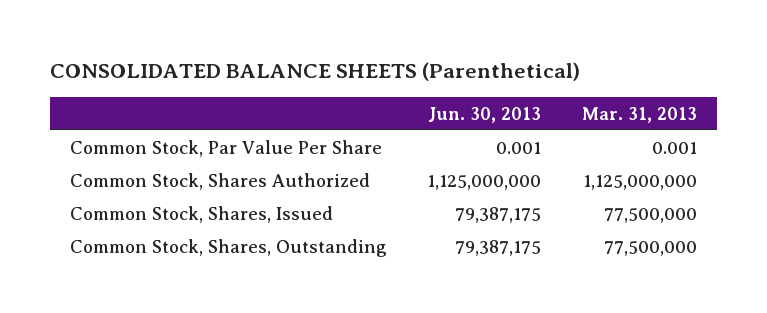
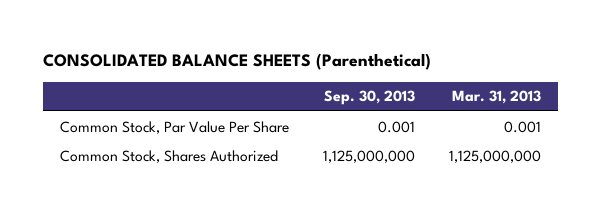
- | Jun. 30, 2013 | Mar. 31, 2013
+ | Sep. 30, 2013 | Mar. 31, 2013
- Common Stock, Shares, Issued | 79,387,175 | 77,500,000
- Common Stock, Shares, Outstanding | 79,387,175 | 77,500,000

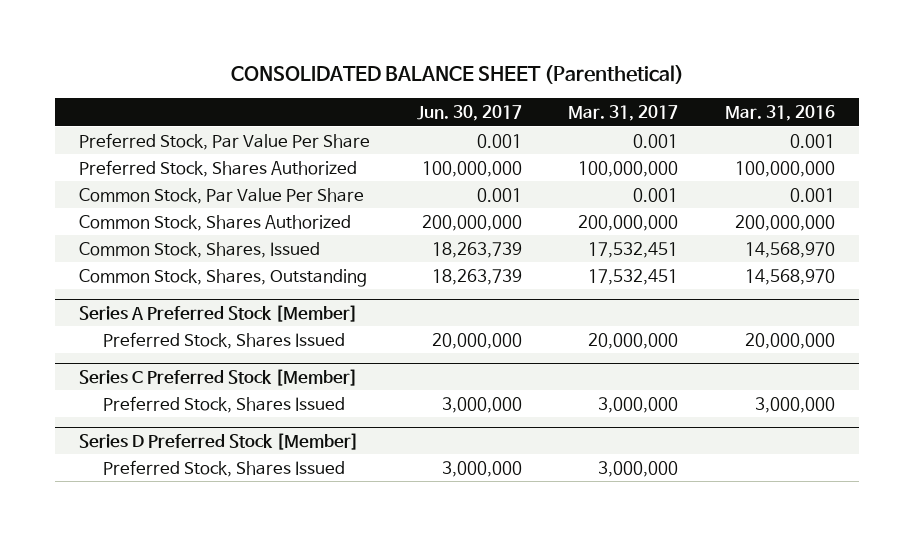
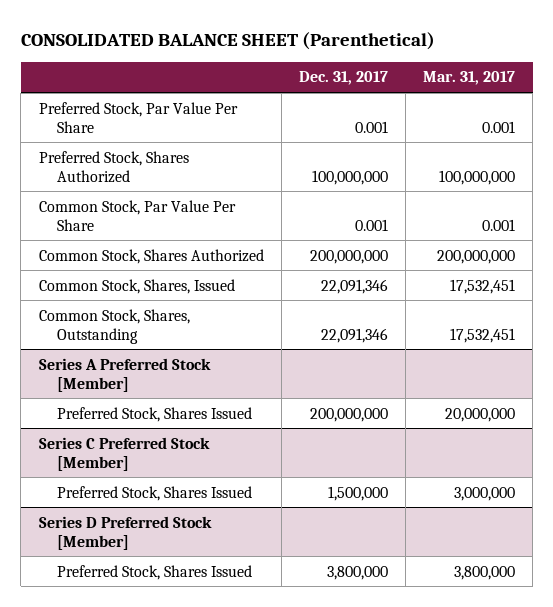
- | Jun. 30, 2017 | Mar. 31, 2017 | Mar. 31, 2016
+ | Dec. 31, 2017 | Mar. 31, 2017
@ Series D Preferred Stock [Member]
- Preferred Stock, Shares Issued | 3,000,000 | 3,000,000 |
+ Preferred Stock, Shares Issued | 3,800,000 | 3,800,000

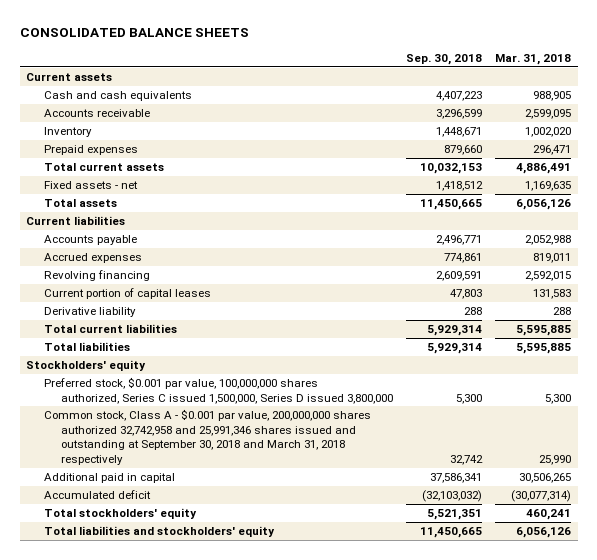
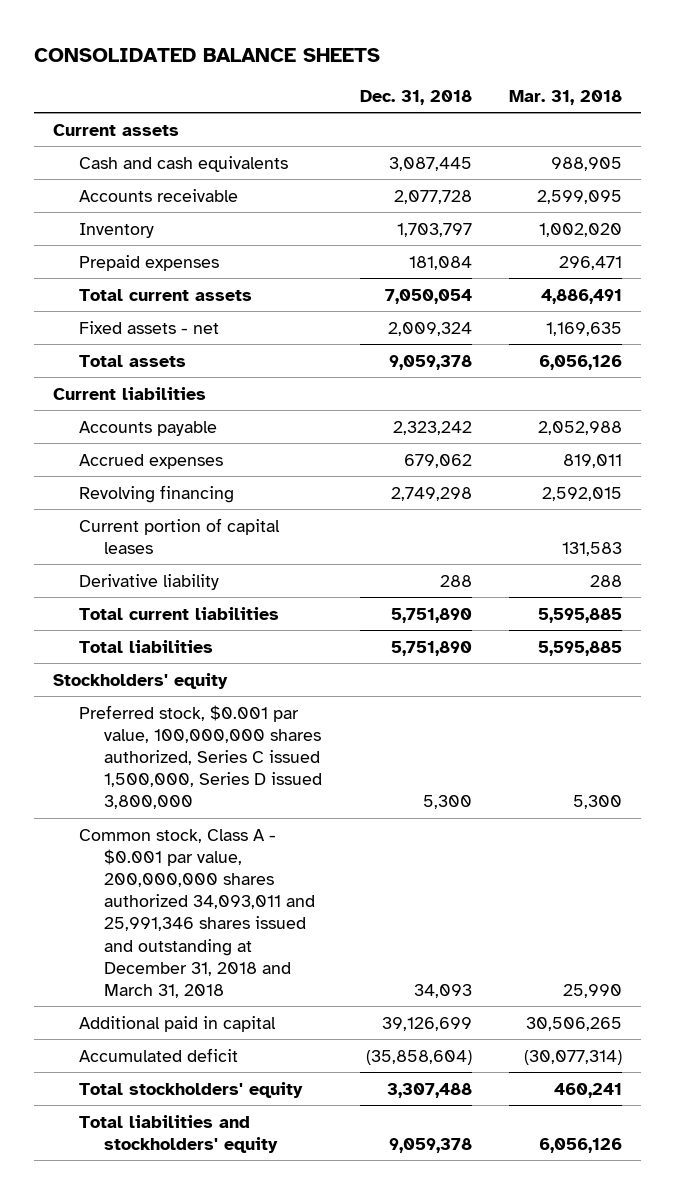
- | Sep. 30, 2018 | Mar. 31, 2018
+ | Dec. 31, 2018 | Mar. 31, 2018
- Common stock, Class A - $0.001 par value, 200,000,000 shares authorized 32,742,958 and 25,991,346 shares issued and outstanding at September 30, 2018 and March 31, 2018 respectively | 32,742 | 25,990
+ Common stock, Class A - $0.001 par value, 200,000,000 shares authorized 34,093,011 and 25,991,346 shares issued and outstanding at December 31, 2018 and March 31, 2018 | 34,093 | 25,990

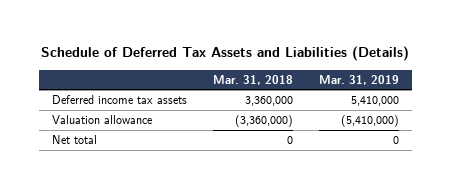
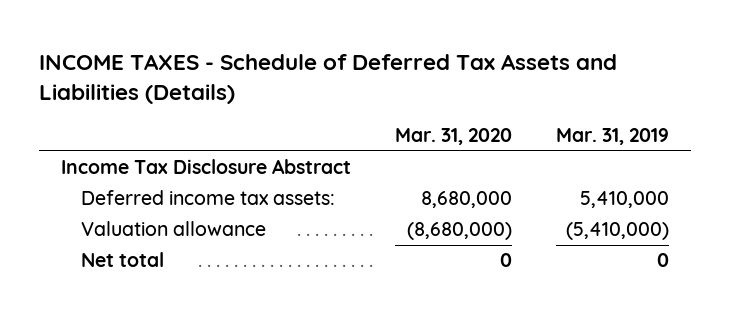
- Schedule of Deferred Tax Assets and Liabilities (Details)
+ INCOME TAXES - Schedule of Deferred Tax Assets and Liabilities (Details)
- | Mar. 31, 2018 | Mar. 31, 2019
+ | Mar. 31, 2020 | Mar. 31, 2019
- Deferred income tax assets | 3,360,000 | 5,410,000
+ Income Tax Disclosure Abstract
+ Deferred income tax assets: | 8,680,000 | 5,410,000

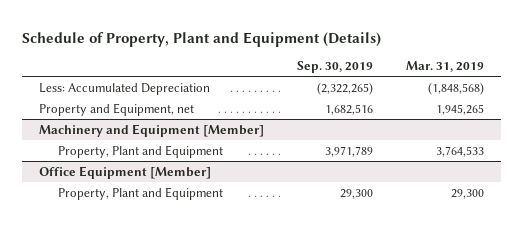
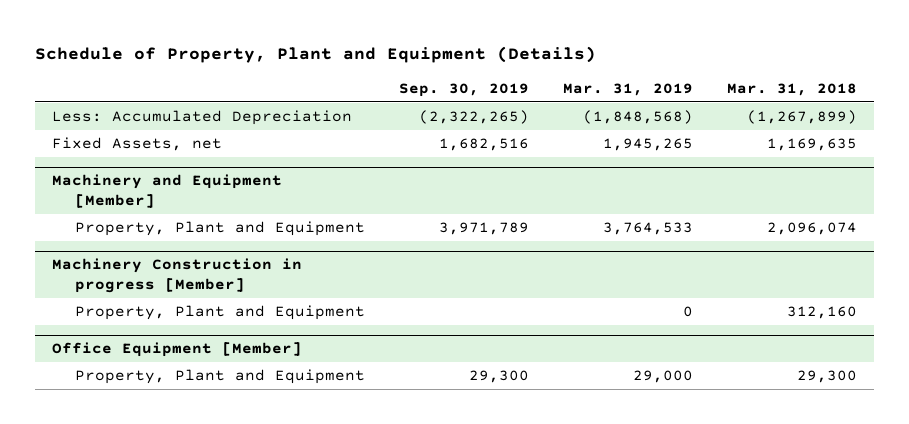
- | Sep. 30, 2019 | Mar. 31, 2019
+ | Sep. 30, 2019 | Mar. 31, 2019 | Mar. 31, 2018
- Property and Equipment, net | 1,682,516 | 1,945,265
+ Fixed Assets, net | 1,682,516 | 1,945,265 | 1,169,635
+ Machinery Construction in progress [Member]
+ Property, Plant and Equipment | | 0 | 312,160
@ Office Equipment [Member]
- Property, Plant and Equipment | 29,300 | 29,300
+ Property, Plant and Equipment | 29,300 | 29,000 | 29,300

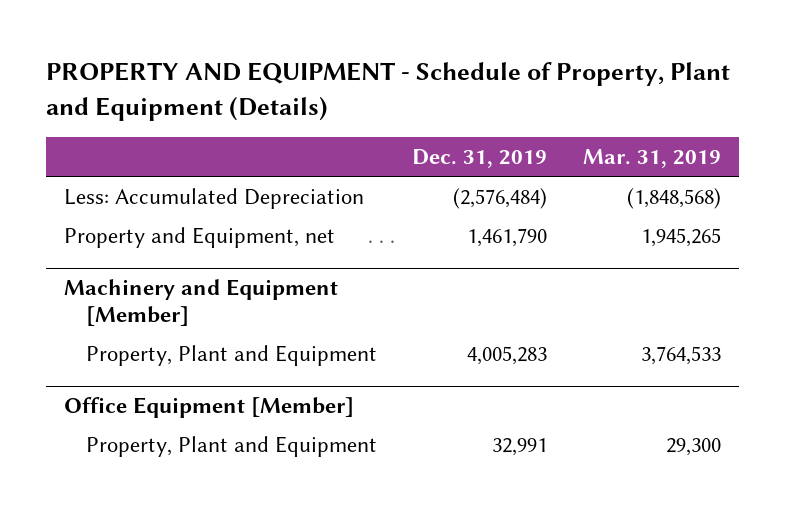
- Schedule of Property, Plant and Equipment (Details)
+ PROPERTY AND EQUIPMENT - Schedule of Property, Plant and Equipment (Details)
- | Sep. 30, 2019 | Mar. 31, 2019 | Mar. 31, 2018
+ | Dec. 31, 2019 | Mar. 31, 2019
- Fixed Assets, net | 1,682,516 | 1,945,265 | 1,169,635
+ Property and Equipment, net | 1,461,790 | 1,945,265
- Machinery Construction in progress [Member]
- Property, Plant and Equipment | | 0 | 312,160
@ Office Equipment [Member]
- Property, Plant and Equipment | 29,300 | 29,000 | 29,300
+ Property, Plant and Equipment | 32,991 | 29,300

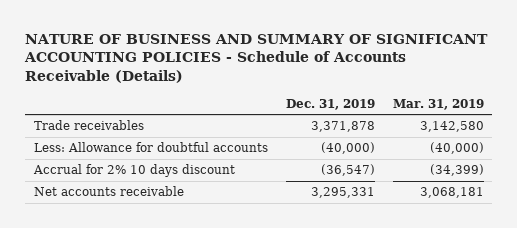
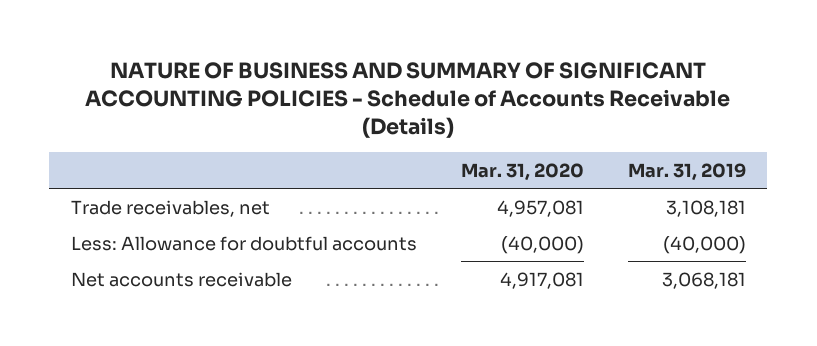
- | Dec. 31, 2019 | Mar. 31, 2019
+ | Mar. 31, 2020 | Mar. 31, 2019
- Trade receivables | 3,371,878 | 3,142,580
+ Trade receivables, net | 4,957,081 | 3,108,181
- Accrual for 2% 10 days discount | (36,547) | (34,399)

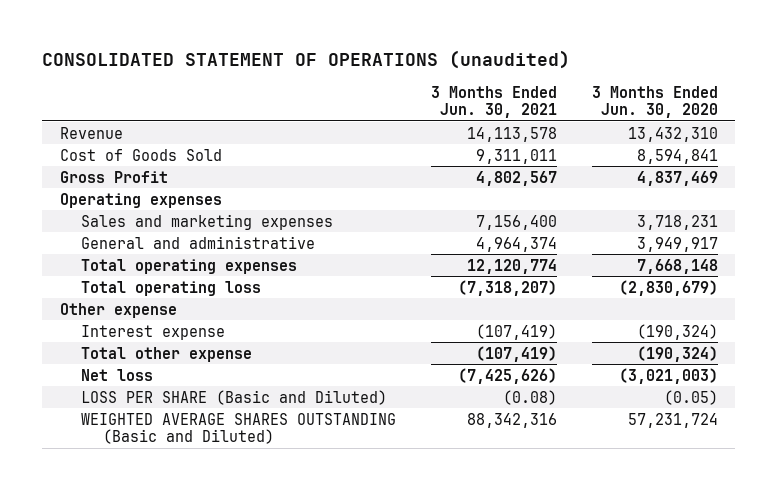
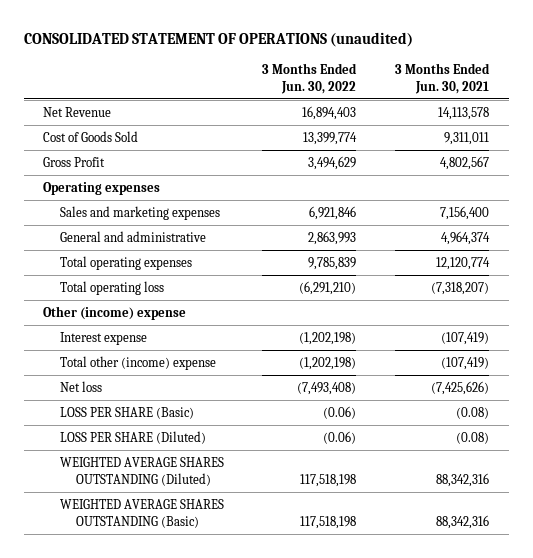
- | 3 Months Ended Jun. 30, 2021 | 3 Months Ended Jun. 30, 2020
+ | 3 Months Ended Jun. 30, 2022 | 3 Months Ended Jun. 30, 2021
- Revenue | 14,113,578 | 13,432,310
+ Net Revenue | 16,894,403 | 14,113,578
- Other expense
+ Other (income) expense
- Total other expense | (107,419) | (190,324)
+ Total other (income) expense | (1,202,198) | (107,419)
- LOSS PER SHARE (Basic and Diluted) | (0.08) | (0.05)
- WEIGHTED AVERAGE SHARES OUTSTANDING (Basic and Diluted) | 88,342,316 | 57,231,724
+ LOSS PER SHARE (Basic) | (0.06) | (0.08)
+ LOSS PER SHARE (Diluted) | (0.06) | (0.08)
+ WEIGHTED AVERAGE SHARES OUTSTANDING (Diluted) | 117,518,198 | 88,342,316
+ WEIGHTED AVERAGE SHARES OUTSTANDING (Basic) | 117,518,198 | 88,342,316

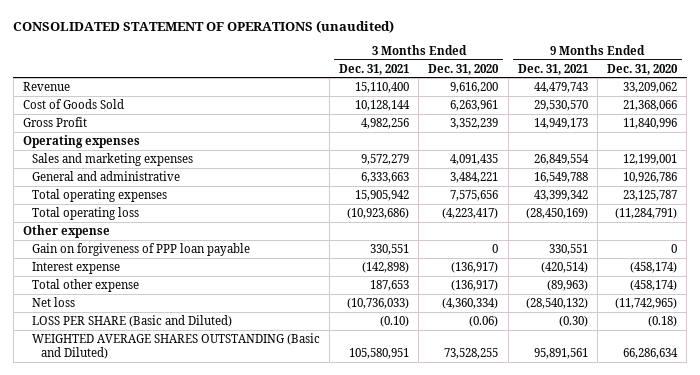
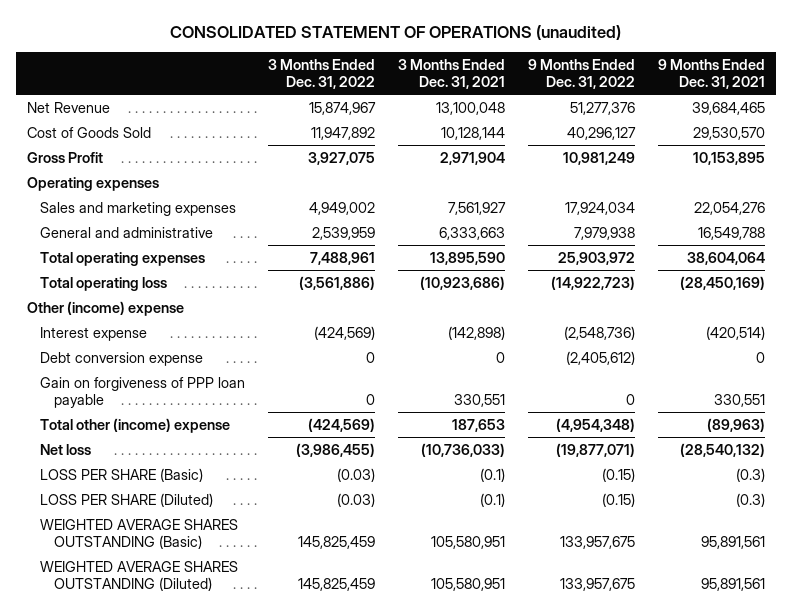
- | 3 Months Ended Dec. 31, 2021 | 3 Months Ended Dec. 31, 2020 | 9 Months Ended Dec. 31, 2021 | 9 Months Ended Dec. 31, 2020
+ | 3 Months Ended Dec. 31, 2022 | 3 Months Ended Dec. 31, 2021 | 9 Months Ended Dec. 31, 2022 | 9 Months Ended Dec. 31, 2021
- Revenue | 15,110,400 | 9,616,200 | 44,479,743 | 33,209,062
+ Net Revenue | 15,874,967 | 13,100,048 | 51,277,376 | 39,684,465
- Gross Profit | 4,982,256 | 3,352,239 | 14,949,173 | 11,840,996
+ Gross Profit | 3,927,075 | 2,971,904 | 10,981,249 | 10,153,895
- Sales and marketing expenses | 9,572,279 | 4,091,435 | 26,849,554 | 12,199,001
+ Sales and marketing expenses | 4,949,002 | 7,561,927 | 17,924,034 | 22,054,276
- Total operating expenses | 15,905,942 | 7,575,656 | 43,399,342 | 23,125,787
+ Total operating expenses | 7,488,961 | 13,895,590 | 25,903,972 | 38,604,064
- Other expense
+ Other (income) expense
- Total other expense | 187,653 | (136,917) | (89,963) | (458,174)
+ Debt conversion expense | 0 | 0 | (2,405,612) | 0
moved down: Gain on forgiveness of PPP loan payable | 0 | 330,551 | 0 | 330,551
+ Total other (income) expense | (424,569) | 187,653 | (4,954,348) | (89,963)
- LOSS PER SHARE (Basic and Diluted) | (0.10) | (0.06) | (0.30) | (0.18)
- WEIGHTED AVERAGE SHARES OUTSTANDING (Basic and Diluted) | 105,580,951 | 73,528,255 | 95,891,561 | 66,286,634
+ LOSS PER SHARE (Basic) | (0.03) | (0.1) | (0.15) | (0.3)
+ LOSS PER SHARE (Diluted) | (0.03) | (0.1) | (0.15) | (0.3)
+ WEIGHTED AVERAGE SHARES OUTSTANDING (Basic) | 145,825,459 | 105,580,951 | 133,957,675 | 95,891,561
+ WEIGHTED AVERAGE SHARES OUTSTANDING (Diluted) | 145,825,459 | 105,580,951 | 133,957,675 | 95,891,561

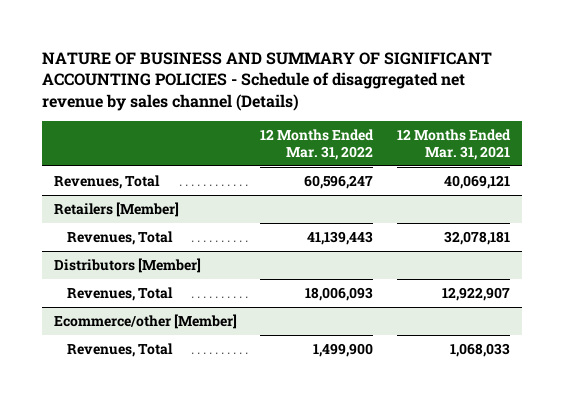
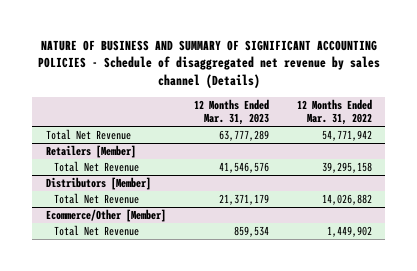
- | 12 Months Ended Mar. 31, 2022 | 12 Months Ended Mar. 31, 2021
+ | 12 Months Ended Mar. 31, 2023 | 12 Months Ended Mar. 31, 2022
- Revenues, Total | 60,596,247 | 40,069,121
+ Total Net Revenue | 63,777,289 | 54,771,942
@ Retailers [Member]
- Revenues, Total | 41,139,443 | 32,078,181
+ Total Net Revenue | 41,546,576 | 39,295,158
@ Distributors [Member]
- Revenues, Total | 18,006,093 | 12,922,907
- Ecommerce/other [Member]
- Revenues, Total | 1,499,900 | 1,068,033
@ Distributors [Member]
+ Total Net Revenue | 21,371,179 | 14,026,882
+ Ecommerce/Other [Member]
+ Total Net Revenue | 859,534 | 1,449,902

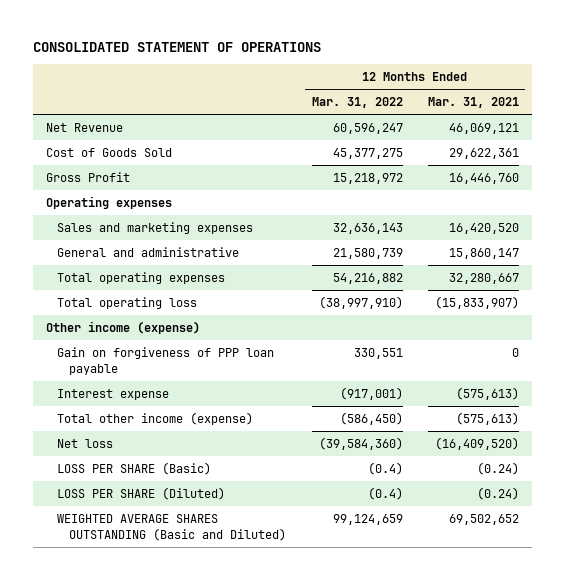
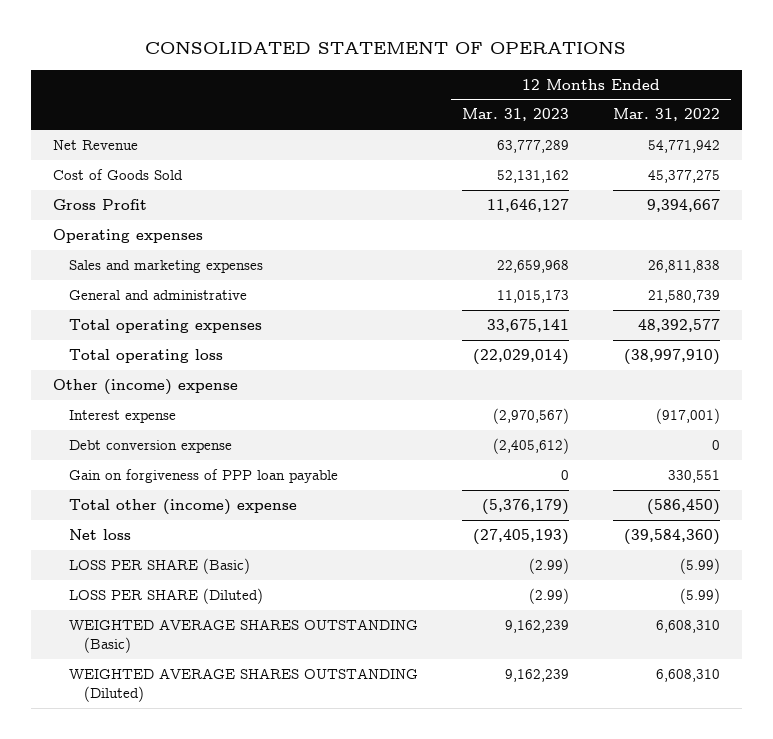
- | 12 Months Ended Mar. 31, 2022 | 12 Months Ended Mar. 31, 2021
+ | 12 Months Ended Mar. 31, 2023 | 12 Months Ended Mar. 31, 2022
- Net Revenue | 60,596,247 | 46,069,121
+ Net Revenue | 63,777,289 | 54,771,942
- Gross Profit | 15,218,972 | 16,446,760
+ Gross Profit | 11,646,127 | 9,394,667
- Sales and marketing expenses | 32,636,143 | 16,420,520
+ Sales and marketing expenses | 22,659,968 | 26,811,838
- Total operating expenses | 54,216,882 | 32,280,667
+ Total operating expenses | 33,675,141 | 48,392,577
- Other income (expense)
+ Other (income) expense
- Total other income (expense) | (586,450) | (575,613)
+ Debt conversion expense | (2,405,612) | 0
moved down: Gain on forgiveness of PPP loan payable | 0 | 330,551
+ Total other (income) expense | (5,376,179) | (586,450)
- LOSS PER SHARE (Basic) | (0.4) | (0.24)
- LOSS PER SHARE (Diluted) | (0.4) | (0.24)
- WEIGHTED AVERAGE SHARES OUTSTANDING (Basic and Diluted) | 99,124,659 | 69,502,652
+ LOSS PER SHARE (Basic) | (2.99) | (5.99)
+ LOSS PER SHARE (Diluted) | (2.99) | (5.99)
+ WEIGHTED AVERAGE SHARES OUTSTANDING (Basic) | 9,162,239 | 6,608,310
+ WEIGHTED AVERAGE SHARES OUTSTANDING (Diluted) | 9,162,239 | 6,608,310

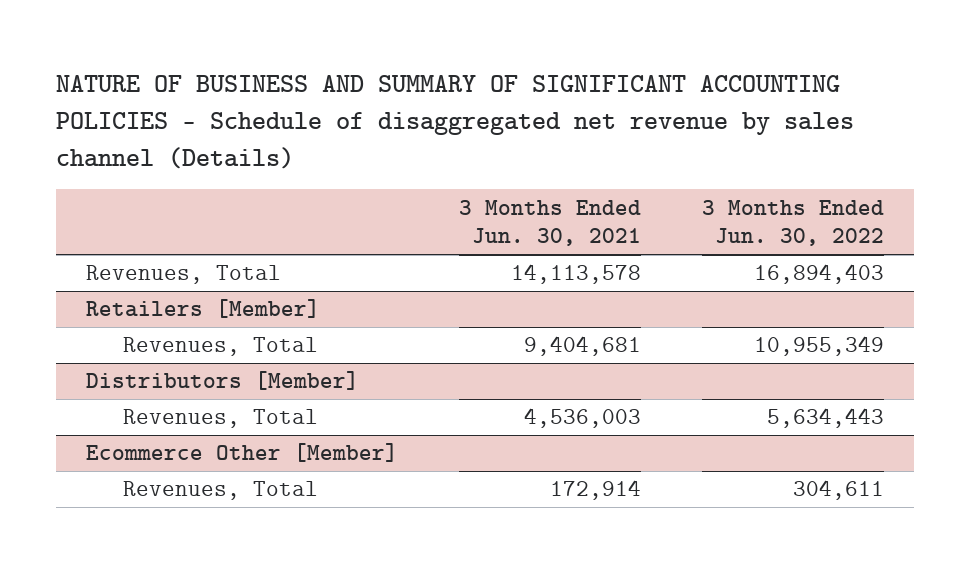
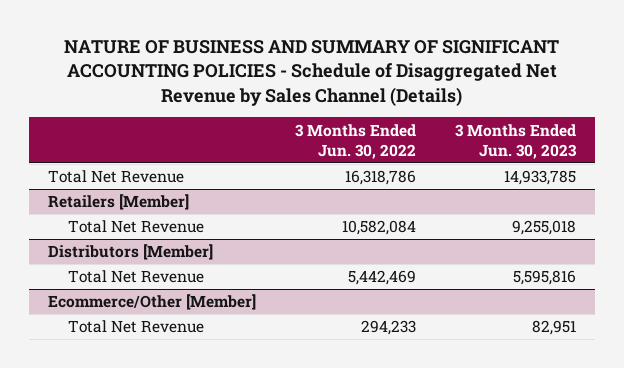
- NATURE OF BUSINESS AND SUMMARY OF SIGNIFICANT ACCOUNTING POLICIES - Schedule of disaggregated net revenue by sales channel (Details)
+ NATURE OF BUSINESS AND SUMMARY OF SIGNIFICANT ACCOUNTING POLICIES - Schedule of Disaggregated Net Revenue by Sales Channel (Details)
- | 3 Months Ended Jun. 30, 2021 | 3 Months Ended Jun. 30, 2022
+ | 3 Months Ended Jun. 30, 2022 | 3 Months Ended Jun. 30, 2023
- Revenues, Total | 14,113,578 | 16,894,403
+ Total Net Revenue | 16,318,786 | 14,933,785
@ Retailers [Member]
- Revenues, Total | 9,404,681 | 10,955,349
+ Total Net Revenue | 10,582,084 | 9,255,018
@ Distributors [Member]
- Revenues, Total | 4,536,003 | 5,634,443
- Ecommerce Other [Member]
- Revenues, Total | 172,914 | 304,611
@ Distributors [Member]
+ Total Net Revenue | 5,442,469 | 5,595,816
+ Ecommerce/Other [Member]
+ Total Net Revenue | 294,233 | 82,951

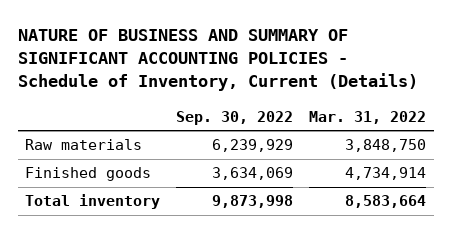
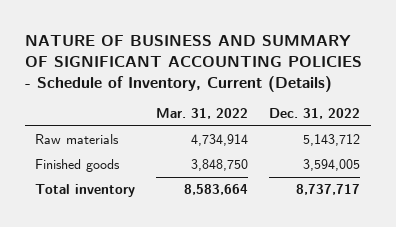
- | Sep. 30, 2022 | Mar. 31, 2022
+ | Mar. 31, 2022 | Dec. 31, 2022
- Raw materials | 6,239,929 | 3,848,750
- Finished goods | 3,634,069 | 4,734,914
+ Raw materials | 4,734,914 | 5,143,712
+ Finished goods | 3,848,750 | 3,594,005

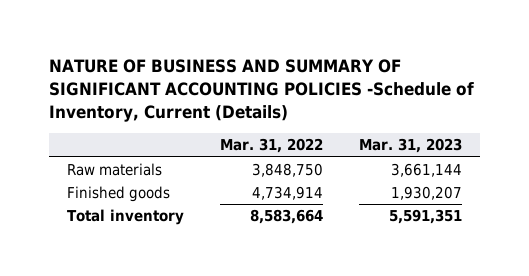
- NATURE OF BUSINESS AND SUMMARY OF SIGNIFICANT ACCOUNTING POLICIES - Schedule of Inventory, Current (Details)
+ NATURE OF BUSINESS AND SUMMARY OF SIGNIFICANT ACCOUNTING POLICIES -Schedule of Inventory, Current (Details)
- | Mar. 31, 2022 | Dec. 31, 2022
+ | Mar. 31, 2022 | Mar. 31, 2023
- Raw materials | 4,734,914 | 5,143,712
- Finished goods | 3,848,750 | 3,594,005
+ Raw materials | 3,848,750 | 3,661,144
+ Finished goods | 4,734,914 | 1,930,207

